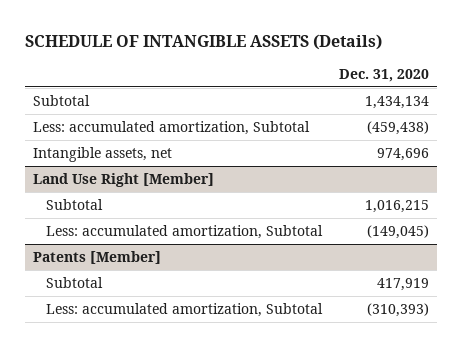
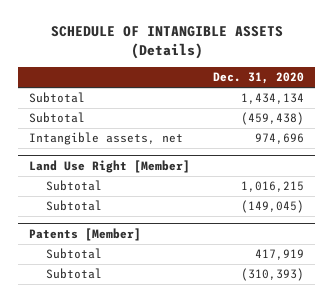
- Less: accumulated amortization, Subtotal | (459,438)
+ Subtotal | (459,438)
@ Land Use Right [Member]
- Less: accumulated amortization, Subtotal | (149,045)
+ Subtotal | (149,045)
@ Patents [Member]
- Less: accumulated amortization, Subtotal | (310,393)
+ Subtotal | (310,393)

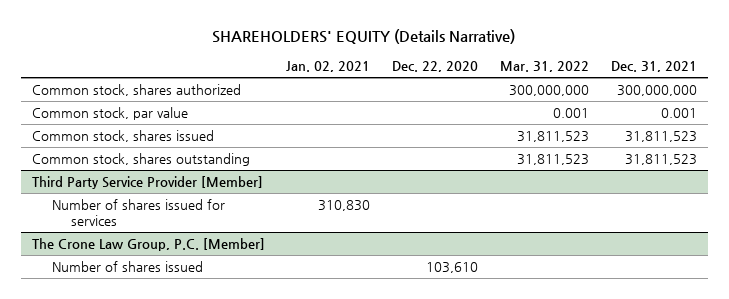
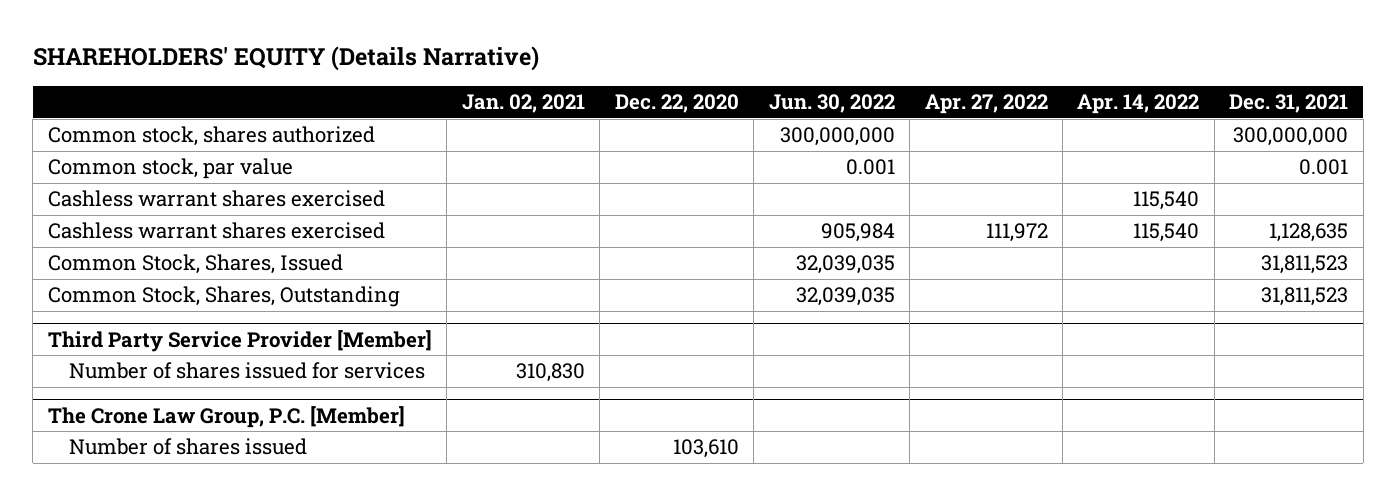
- | Jan. 02, 2021 | Dec. 22, 2020 | Mar. 31, 2022 | Dec. 31, 2021
+ | Jan. 02, 2021 | Dec. 22, 2020 | Jun. 30, 2022 | Apr. 27, 2022 | Apr. 14, 2022 | Dec. 31, 2021
- Common stock, shares issued | | | 31,811,523 | 31,811,523
- Common stock, shares outstanding | | | 31,811,523 | 31,811,523
+ Cashless warrant shares exercised | | | | | 115,540 |
+ Cashless warrant shares exercised | | | 905,984 | 111,972 | 115,540 | 1,128,635
+ Common Stock, Shares, Issued | | | 32,039,035 | | | 31,811,523
+ Common Stock, Shares, Outstanding | | | 32,039,035 | | | 31,811,523

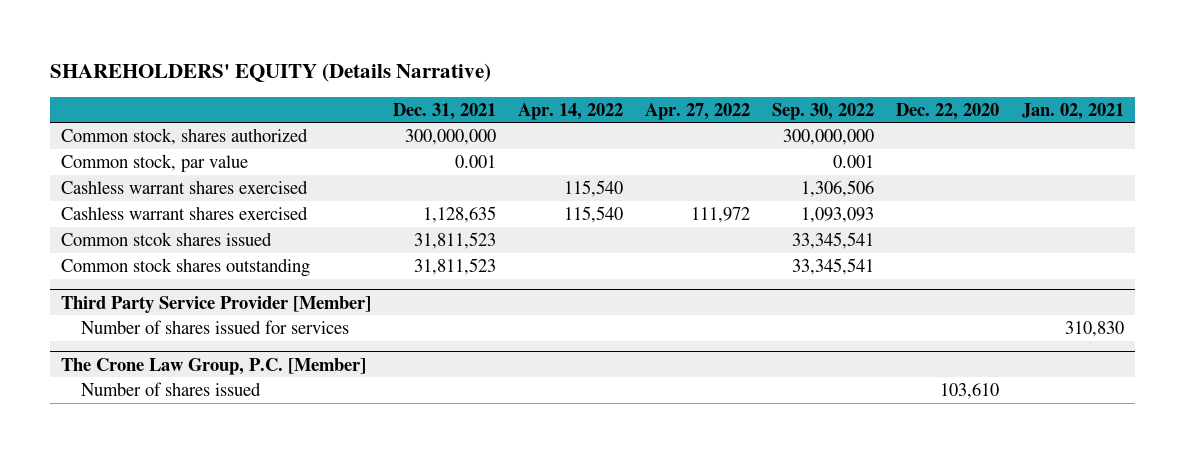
- | Jan. 02, 2021 | Dec. 22, 2020 | Jun. 30, 2022 | Apr. 27, 2022 | Apr. 14, 2022 | Dec. 31, 2021
+ | Dec. 31, 2021 | Apr. 14, 2022 | Apr. 27, 2022 | Sep. 30, 2022 | Dec. 22, 2020 | Jan. 02, 2021
- Common Stock, Shares, Issued | | | 32,039,035 | | | 31,811,523
- Common Stock, Shares, Outstanding | | | 32,039,035 | | | 31,811,523
+ Common stcok shares issued | 31,811,523 | | | 33,345,541 | |
+ Common stock shares outstanding | 31,811,523 | | | 33,345,541 | |

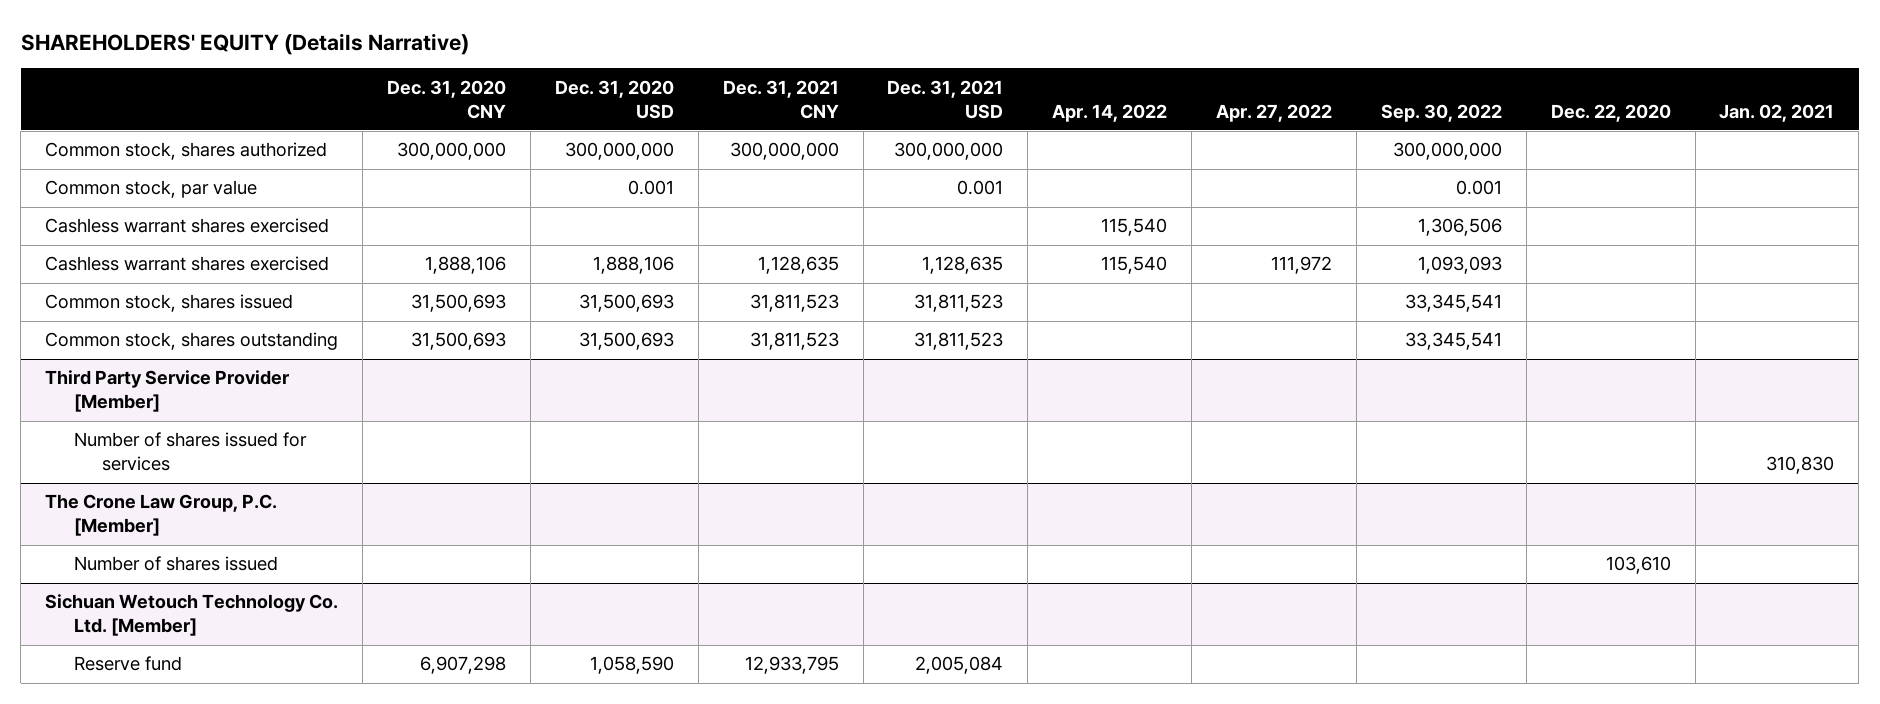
- | Dec. 31, 2021 | Apr. 14, 2022 | Apr. 27, 2022 | Sep. 30, 2022 | Dec. 22, 2020 | Jan. 02, 2021
+ | Dec. 31, 2020 CNY | Dec. 31, 2020 USD | Dec. 31, 2021 CNY | Dec. 31, 2021 USD | Apr. 14, 2022 | Apr. 27, 2022 | Sep. 30, 2022 | Dec. 22, 2020 | Jan. 02, 2021
- Common stcok shares issued | 31,811,523 | | | 33,345,541 | |
- Common stock shares outstanding | 31,811,523 | | | 33,345,541 | |
+ Common stock, shares issued | 31,500,693 | 31,500,693 | 31,811,523 | 31,811,523 | | | 33,345,541 | |
+ Common stock, shares outstanding | 31,500,693 | 31,500,693 | 31,811,523 | 31,811,523 | | | 33,345,541 | |
+ Sichuan Wetouch Technology Co. Ltd. [Member]
+ Reserve fund | 6,907,298 | 1,058,590 | 12,933,795 | 2,005,084 | | | | |

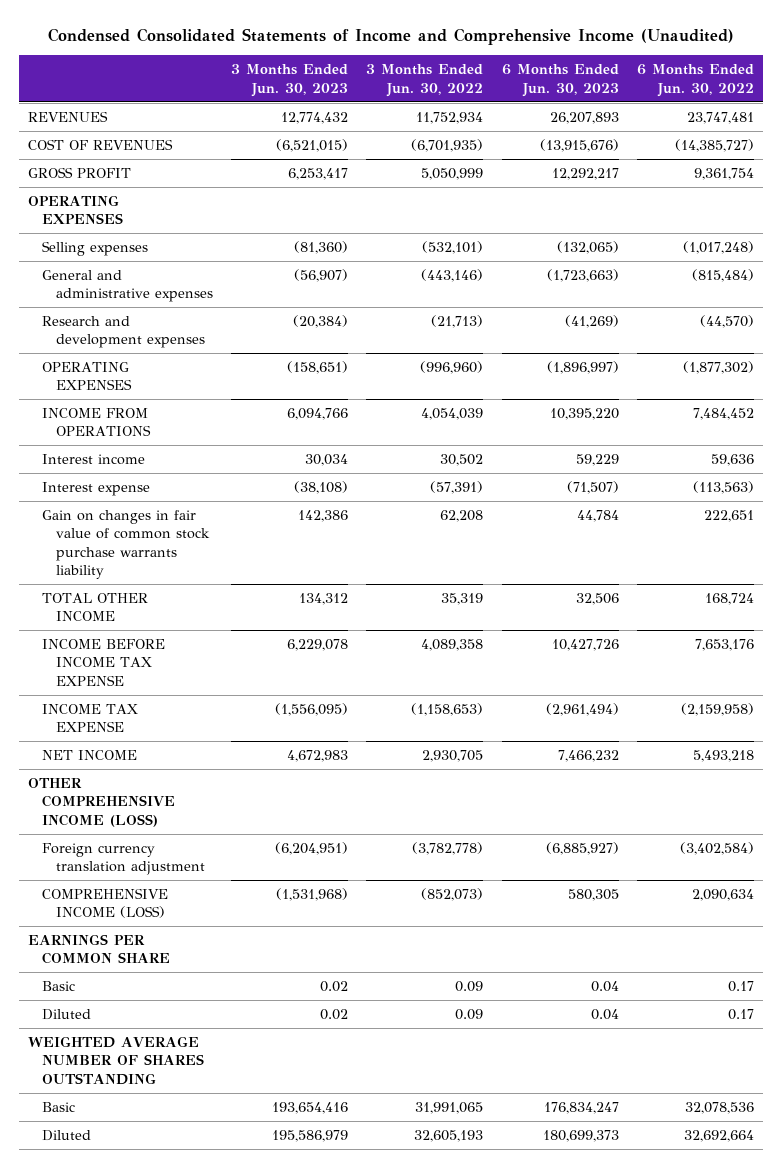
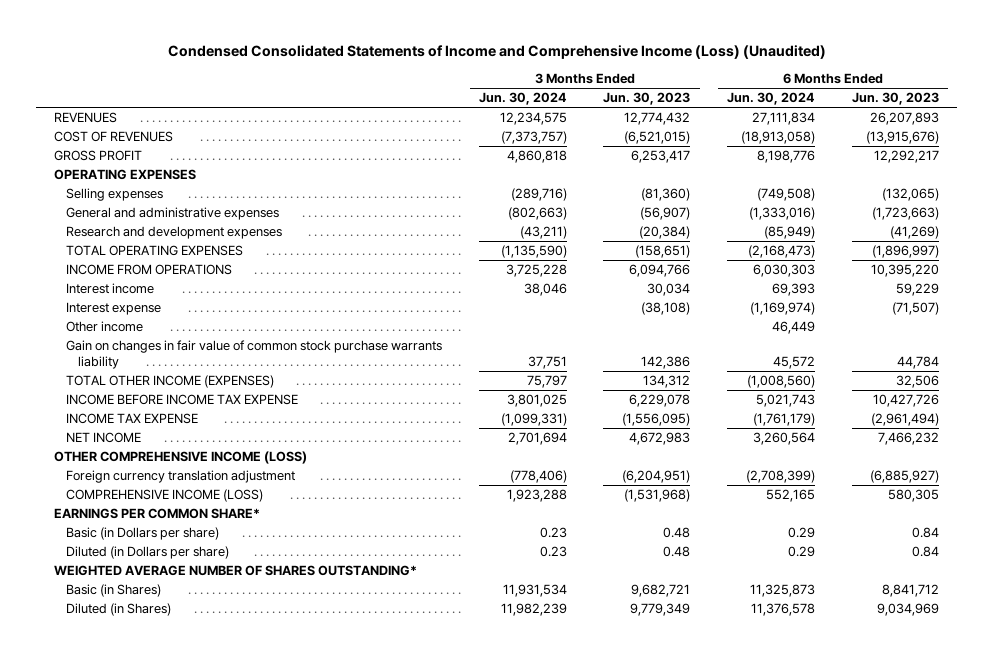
- Condensed Consolidated Statements of Income and Comprehensive Income (Unaudited)
+ Condensed Consolidated Statements of Income and Comprehensive Income (Loss) (Unaudited)
- | 3 Months Ended Jun. 30, 2023 | 3 Months Ended Jun. 30, 2022 | 6 Months Ended Jun. 30, 2023 | 6 Months Ended Jun. 30, 2022
+ | 3 Months Ended Jun. 30, 2024 | 3 Months Ended Jun. 30, 2023 | 6 Months Ended Jun. 30, 2024 | 6 Months Ended Jun. 30, 2023
- OPERATING EXPENSES | (158,651) | (996,960) | (1,896,997) | (1,877,302)
+ TOTAL OPERATING EXPENSES | (1,135,590) | (158,651) | (2,168,473) | (1,896,997)
+ Other income | | | 46,449 |
- TOTAL OTHER INCOME | 134,312 | 35,319 | 32,506 | 168,724
+ TOTAL OTHER INCOME (EXPENSES) | 75,797 | 134,312 | (1,008,560) | 32,506
- EARNINGS PER COMMON SHARE
- Basic | 0.02 | 0.09 | 0.04 | 0.17
- Diluted | 0.02 | 0.09 | 0.04 | 0.17
- WEIGHTED AVERAGE NUMBER OF SHARES OUTSTANDING
- Basic | 193,654,416 | 31,991,065 | 176,834,247 | 32,078,536
- Diluted | 195,586,979 | 32,605,193 | 180,699,373 | 32,692,664
+ EARNINGS PER COMMON SHARE*
+ Basic (in Dollars per share) | 0.23 | 0.48 | 0.29 | 0.84
+ Diluted (in Dollars per share) | 0.23 | 0.48 | 0.29 | 0.84
+ WEIGHTED AVERAGE NUMBER OF SHARES OUTSTANDING*
+ Basic (in Shares) | 11,931,534 | 9,682,721 | 11,325,873 | 8,841,712
+ Diluted (in Shares) | 11,982,239 | 9,779,349 | 11,376,578 | 9,034,969

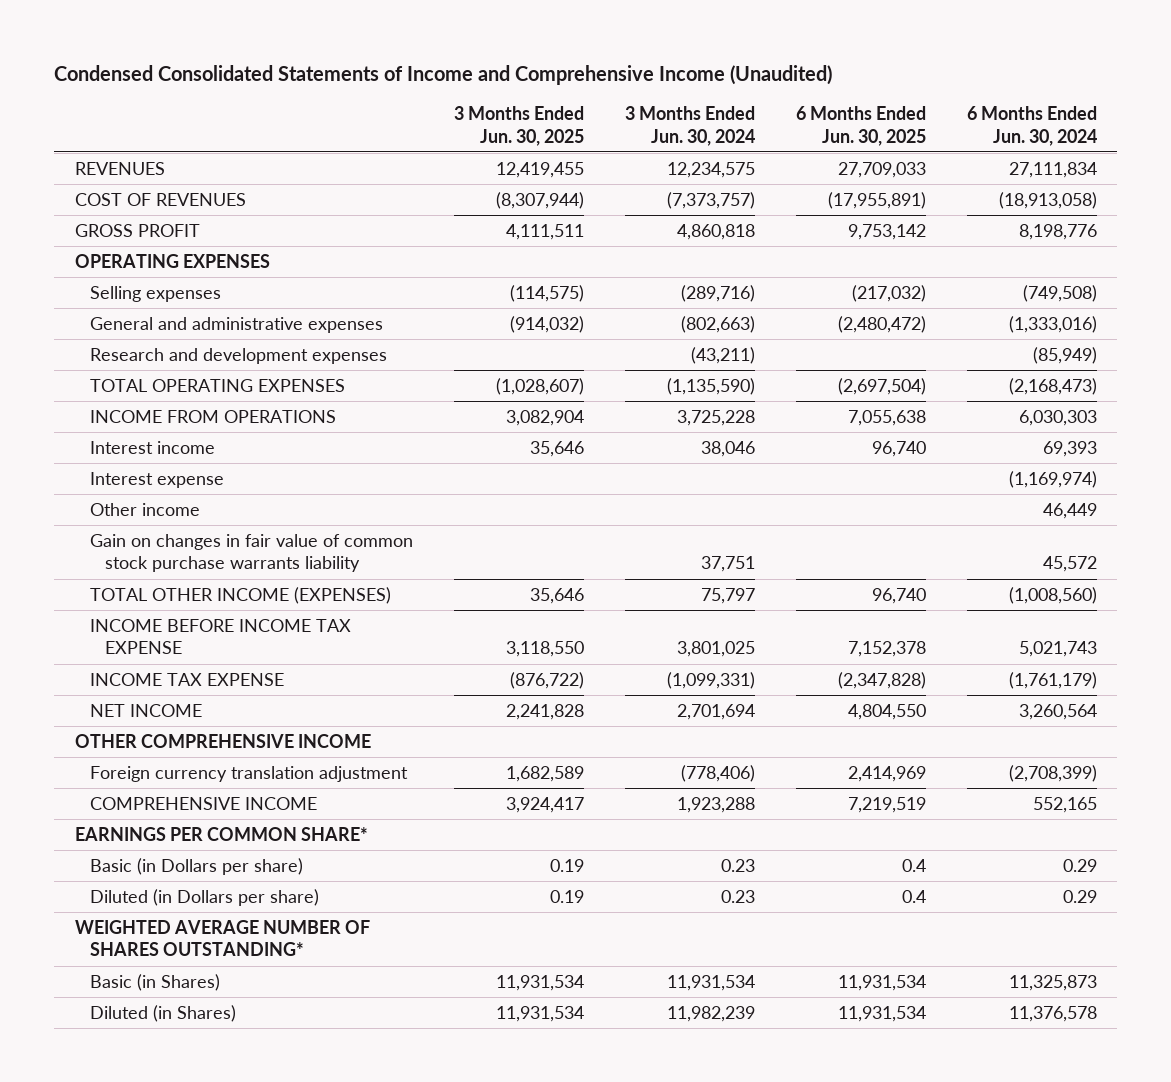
- Condensed Consolidated Statements of Income and Comprehensive Income (Loss) (Unaudited)
+ Condensed Consolidated Statements of Income and Comprehensive Income (Unaudited)
- | 3 Months Ended Jun. 30, 2024 | 3 Months Ended Jun. 30, 2023 | 6 Months Ended Jun. 30, 2024 | 6 Months Ended Jun. 30, 2023
+ | 3 Months Ended Jun. 30, 2025 | 3 Months Ended Jun. 30, 2024 | 6 Months Ended Jun. 30, 2025 | 6 Months Ended Jun. 30, 2024
- OTHER COMPREHENSIVE INCOME (LOSS)
+ OTHER COMPREHENSIVE INCOME
- COMPREHENSIVE INCOME (LOSS) | 1,923,288 | (1,531,968) | 552,165 | 580,305
+ COMPREHENSIVE INCOME | 3,924,417 | 1,923,288 | 7,219,519 | 552,165

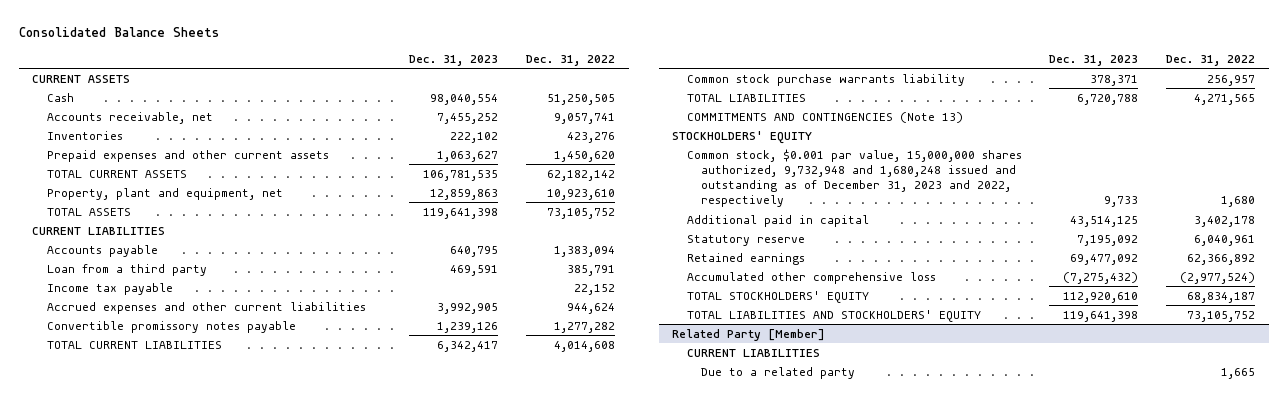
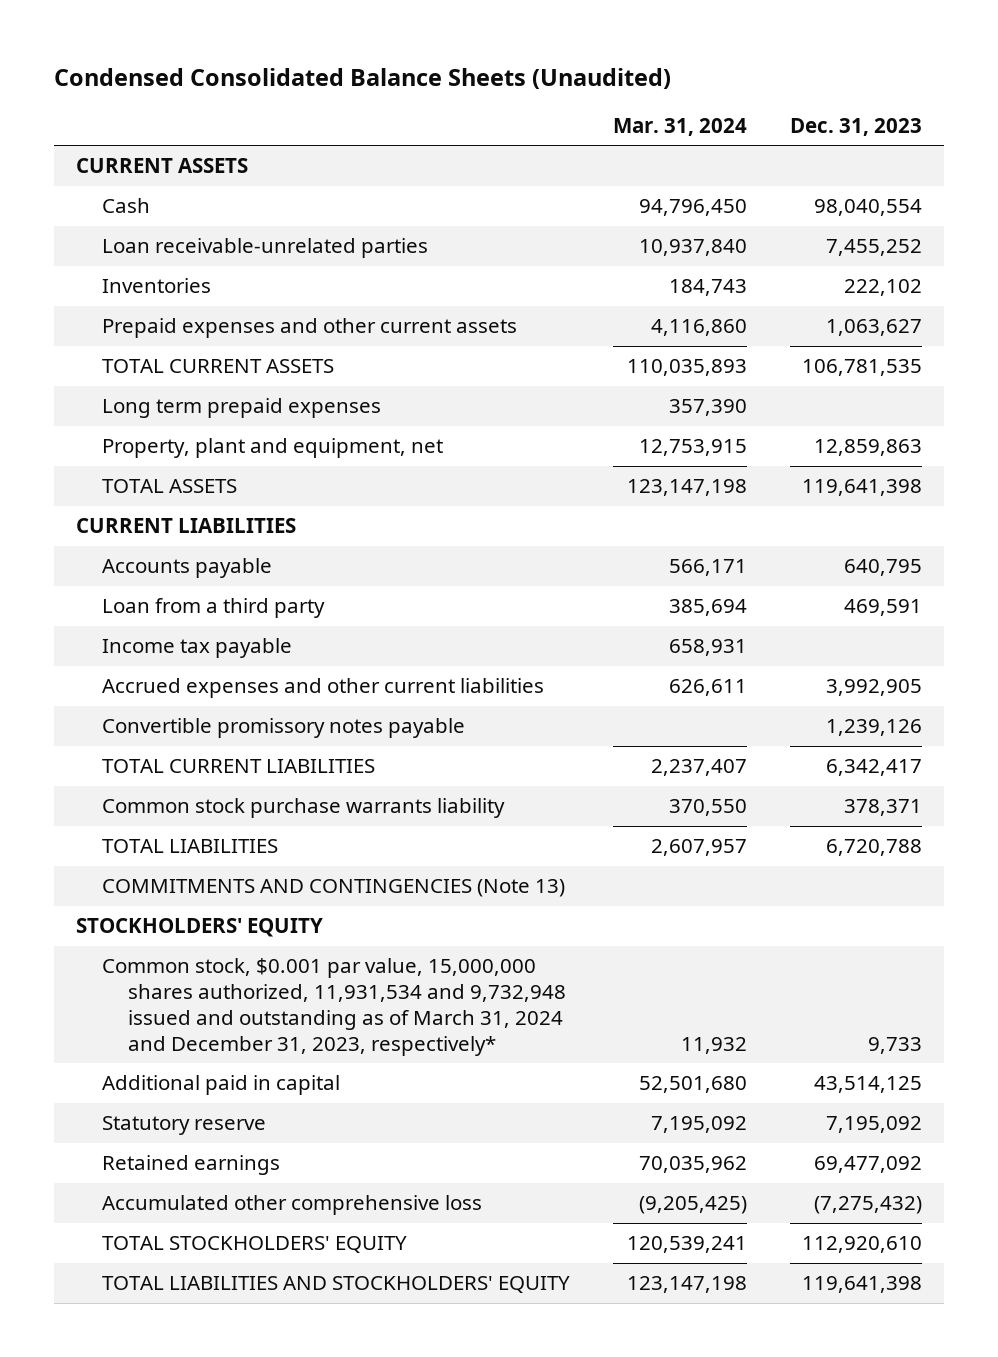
- Consolidated Balance Sheets
+ Condensed Consolidated Balance Sheets (Unaudited)
- | Dec. 31, 2023 | Dec. 31, 2022
+ | Mar. 31, 2024 | Dec. 31, 2023
- Accounts receivable, net | 7,455,252 | 9,057,741
+ Loan receivable-unrelated parties | 10,937,840 | 7,455,252
+ Long term prepaid expenses | 357,390 |
- Common stock, $0.001 par value, 15,000,000 shares authorized, 9,732,948 and 1,680,248 issued and outstanding as of December 31, 2023 and 2022, respectively | 9,733 | 1,680
+ Common stock, $0.001 par value, 15,000,000 shares authorized, 11,931,534 and 9,732,948 issued and outstanding as of March 31, 2024 and December 31, 2023, respectively* | 11,932 | 9,733
- Related Party [Member]
- CURRENT LIABILITIES
- Due to a related party | | 1,665

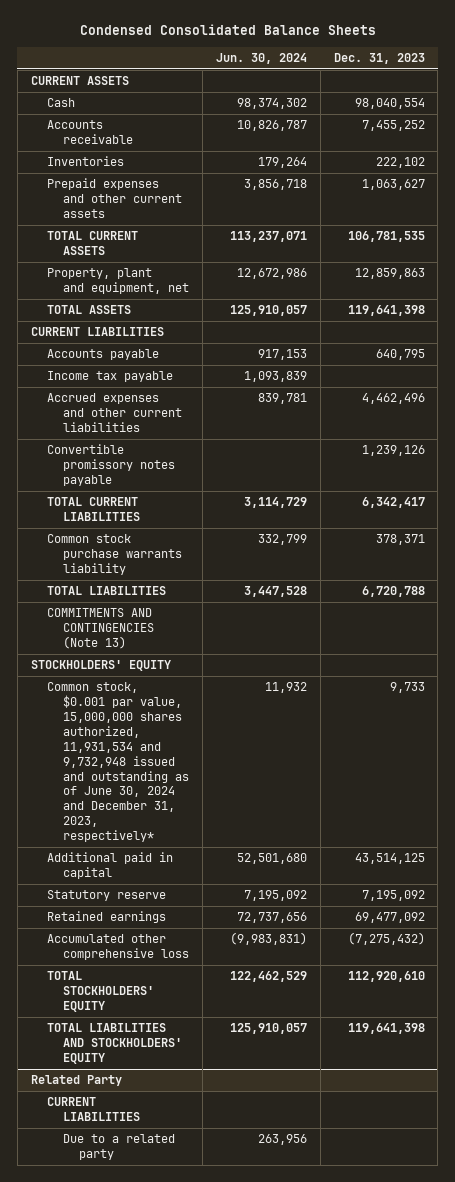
- Condensed Consolidated Balance Sheets (Unaudited)
+ Condensed Consolidated Balance Sheets
- | Mar. 31, 2024 | Dec. 31, 2023
+ | Jun. 30, 2024 | Dec. 31, 2023
- Loan receivable-unrelated parties | 10,937,840 | 7,455,252
+ Accounts receivable | 10,826,787 | 7,455,252
- Long term prepaid expenses | 357,390 |
- Loan from a third party | 385,694 | 469,591
- Accrued expenses and other current liabilities | 626,611 | 3,992,905
+ Accrued expenses and other current liabilities | 839,781 | 4,462,496
- Common stock, $0.001 par value, 15,000,000 shares authorized, 11,931,534 and 9,732,948 issued and outstanding as of March 31, 2024 and December 31, 2023, respectively* | 11,932 | 9,733
+ Common stock, $0.001 par value, 15,000,000 shares authorized, 11,931,534 and 9,732,948 issued and outstanding as of June 30, 2024 and December 31, 2023, respectively* | 11,932 | 9,733
+ Related Party
+ CURRENT LIABILITIES
+ Due to a related party | 263,956 |

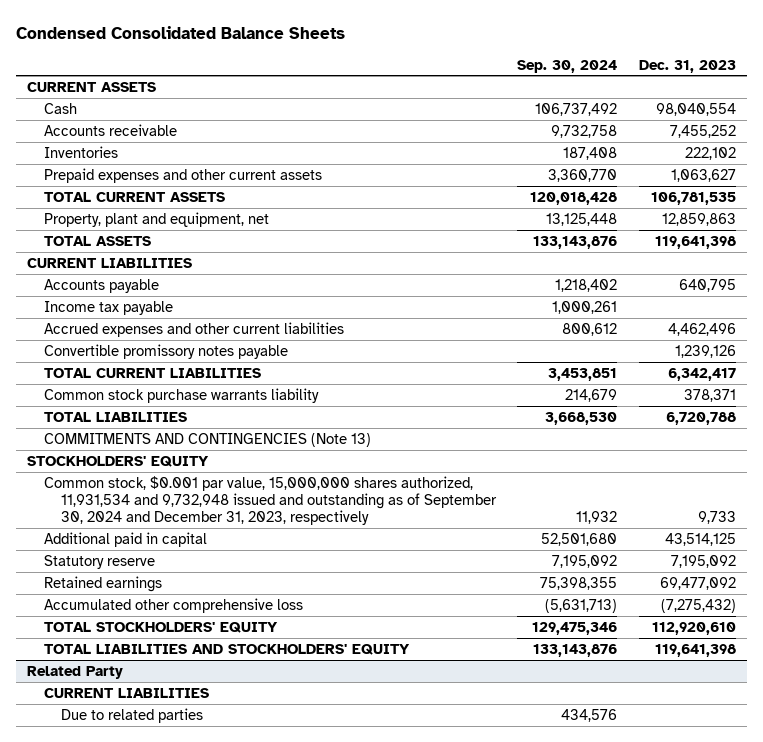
- | Jun. 30, 2024 | Dec. 31, 2023
+ | Sep. 30, 2024 | Dec. 31, 2023
- Common stock, $0.001 par value, 15,000,000 shares authorized, 11,931,534 and 9,732,948 issued and outstanding as of June 30, 2024 and December 31, 2023, respectively* | 11,932 | 9,733
+ Common stock, $0.001 par value, 15,000,000 shares authorized, 11,931,534 and 9,732,948 issued and outstanding as of September 30, 2024 and December 31, 2023, respectively | 11,932 | 9,733
@ Related Party
- Due to a related party | 263,956 |
+ Due to related parties | 434,576 |

